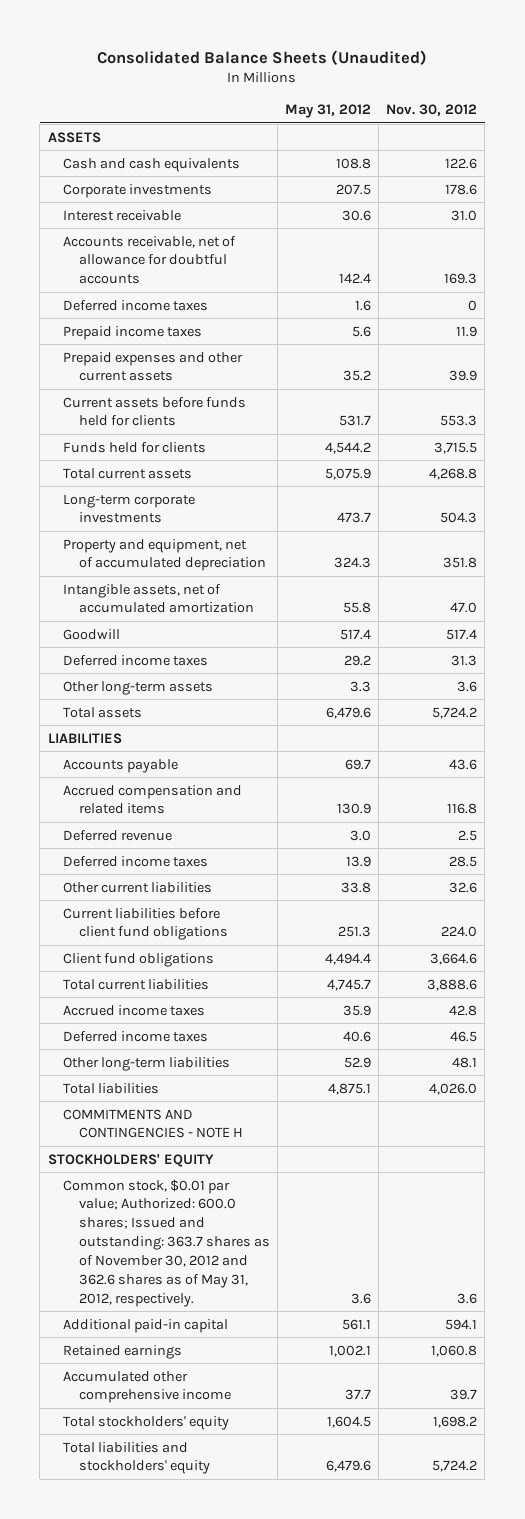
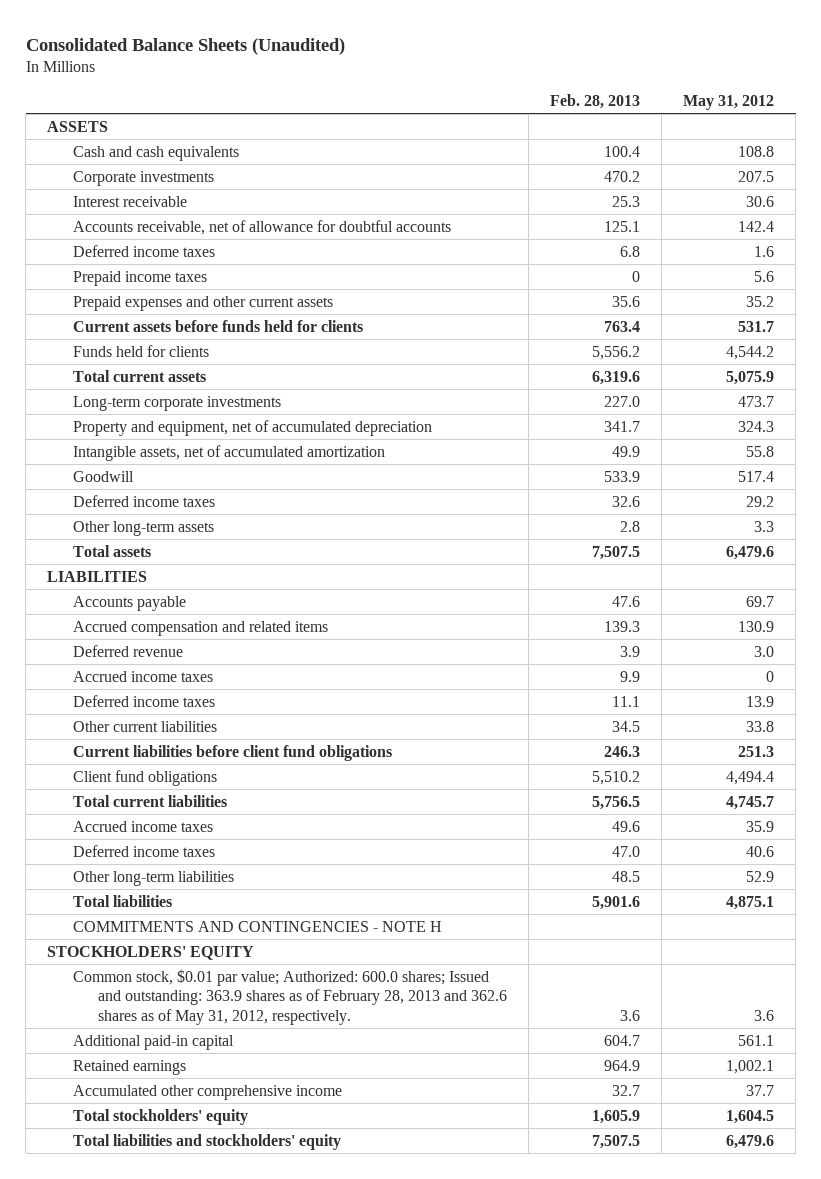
- | May 31, 2012 | Nov. 30, 2012
+ | Feb. 28, 2013 | May 31, 2012
+ Accrued income taxes | 9.9 | 0
- Common stock, $0.01 par value; Authorized: 600.0 shares; Issued and outstanding: 363.7 shares as of November 30, 2012 and 362.6 shares as of May 31, 2012, respectively. | 3.6 | 3.6
+ Common stock, $0.01 par value; Authorized: 600.0 shares; Issued and outstanding: 363.9 shares as of February 28, 2013 and 362.6 shares as of May 31, 2012, respectively. | 3.6 | 3.6

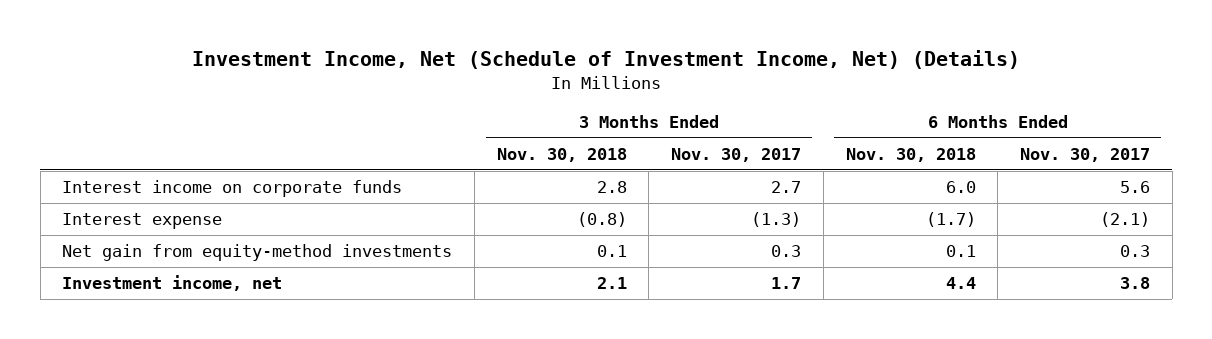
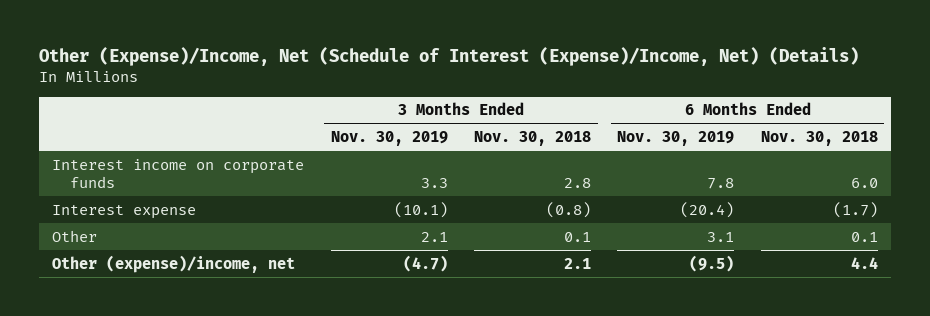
- Investment Income, Net (Schedule of Investment Income, Net) (Details)
+ Other (Expense)/Income, Net (Schedule of Interest (Expense)/Income, Net) (Details)
- | 3 Months Ended Nov. 30, 2018 | 3 Months Ended Nov. 30, 2017 | 6 Months Ended Nov. 30, 2018 | 6 Months Ended Nov. 30, 2017
+ | 3 Months Ended Nov. 30, 2019 | 3 Months Ended Nov. 30, 2018 | 6 Months Ended Nov. 30, 2019 | 6 Months Ended Nov. 30, 2018
- Net gain from equity-method investments | 0.1 | 0.3 | 0.1 | 0.3
- Investment income, net | 2.1 | 1.7 | 4.4 | 3.8
+ Other | 2.1 | 0.1 | 3.1 | 0.1
+ Other (expense)/income, net | (4.7) | 2.1 | (9.5) | 4.4

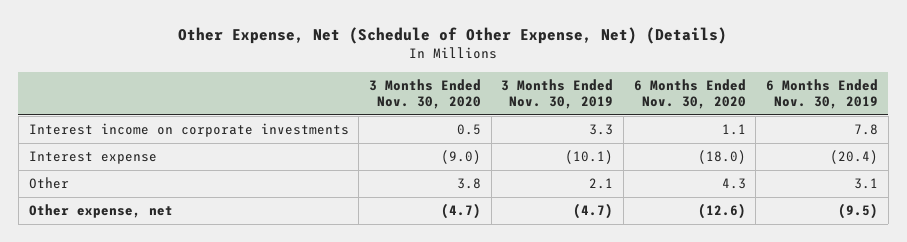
- Other (Expense)/Income, Net (Schedule of Interest (Expense)/Income, Net) (Details)
+ Other Expense, Net (Schedule of Other Expense, Net) (Details)
- | 3 Months Ended Nov. 30, 2019 | 3 Months Ended Nov. 30, 2018 | 6 Months Ended Nov. 30, 2019 | 6 Months Ended Nov. 30, 2018
+ | 3 Months Ended Nov. 30, 2020 | 3 Months Ended Nov. 30, 2019 | 6 Months Ended Nov. 30, 2020 | 6 Months Ended Nov. 30, 2019
- Interest income on corporate funds | 3.3 | 2.8 | 7.8 | 6.0
+ Interest income on corporate investments | 0.5 | 3.3 | 1.1 | 7.8
- Other (expense)/income, net | (4.7) | 2.1 | (9.5) | 4.4
+ Other expense, net | (4.7) | (4.7) | (12.6) | (9.5)

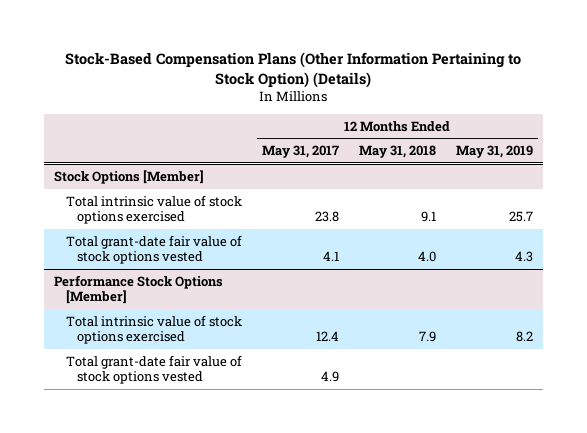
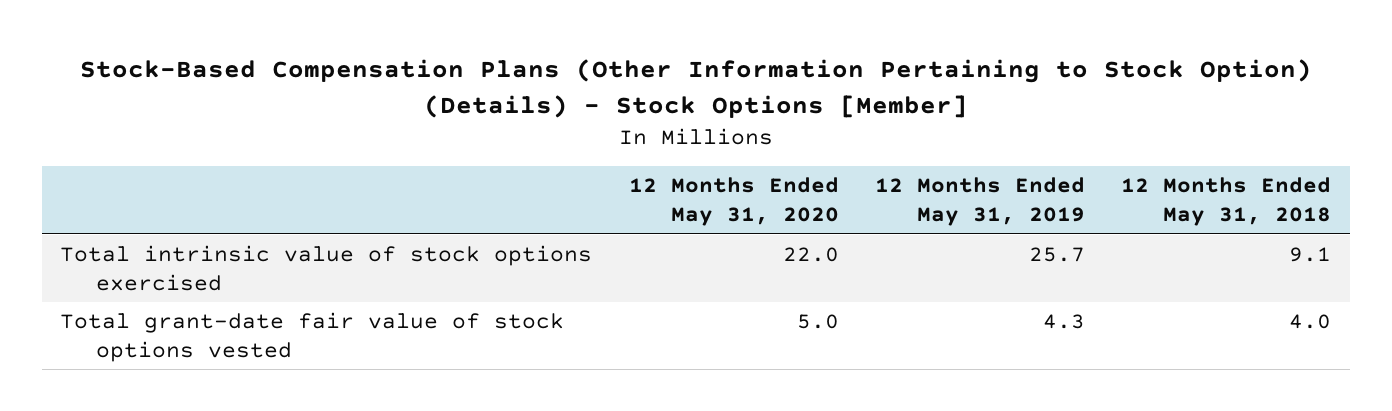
- Stock-Based Compensation Plans (Other Information Pertaining to Stock Option) (Details)
+ Stock-Based Compensation Plans (Other Information Pertaining to Stock Option) (Details) - Stock Options [Member]
- | 12 Months Ended May 31, 2017 | 12 Months Ended May 31, 2018 | 12 Months Ended May 31, 2019
+ | 12 Months Ended May 31, 2020 | 12 Months Ended May 31, 2019 | 12 Months Ended May 31, 2018
- Stock Options [Member]
- Performance Stock Options [Member]
- Total intrinsic value of stock options exercised | 12.4 | 7.9 | 8.2
- Total grant-date fair value of stock options vested | 4.9 | |

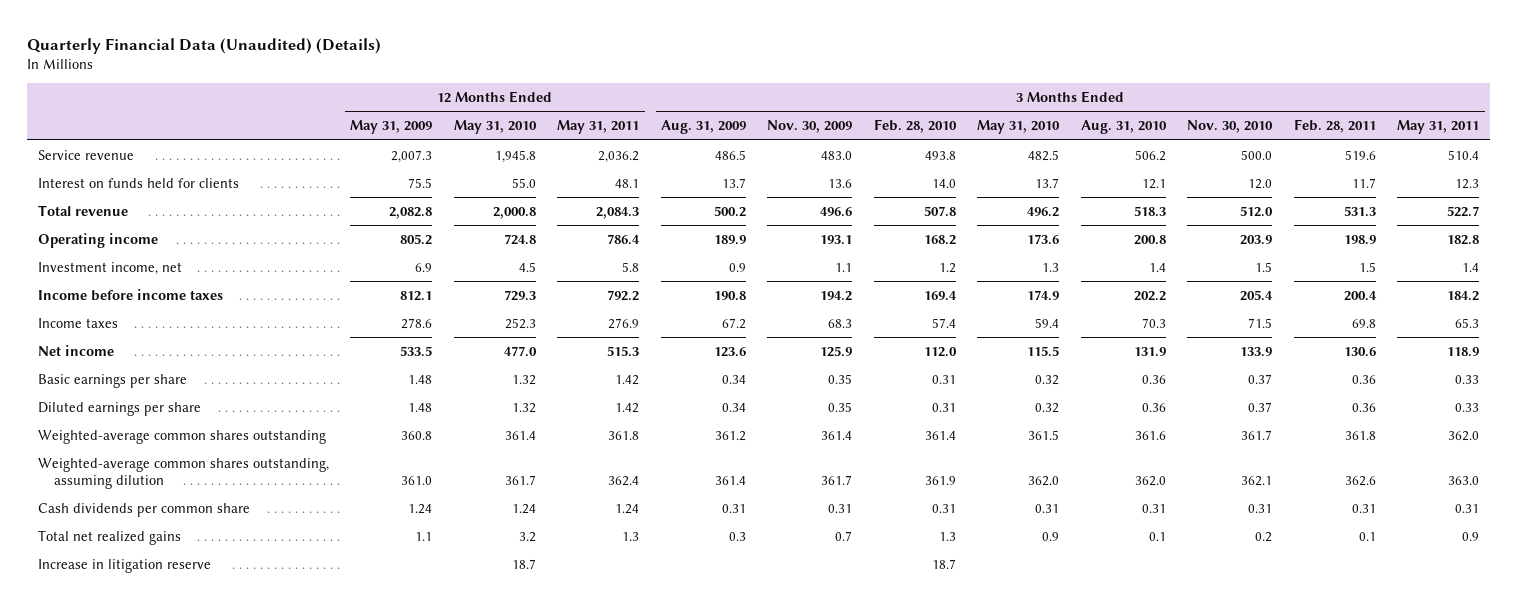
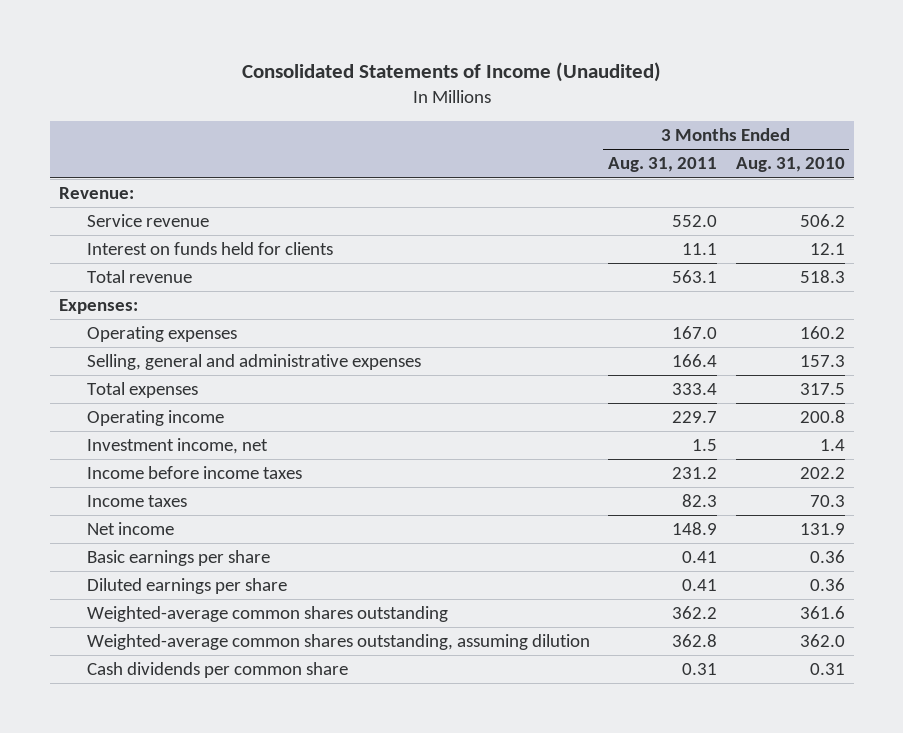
- Quarterly Financial Data (Unaudited) (Details)
+ Consolidated Statements of Income (Unaudited)
- | 12 Months Ended May 31, 2009 | 12 Months Ended May 31, 2010 | 12 Months Ended May 31, 2011 | 3 Months Ended Aug. 31, 2009 | 3 Months Ended Nov. 30, 2009 | 3 Months Ended Feb. 28, 2010 | 3 Months Ended May 31, 2010 | 3 Months Ended Aug. 31, 2010 | 3 Months Ended Nov. 30, 2010 | 3 Months Ended Feb. 28, 2011 | 3 Months Ended May 31, 2011
+ | 3 Months Ended Aug. 31, 2011 | 3 Months Ended Aug. 31, 2010
+ Revenue:
+ Expenses:
+ Operating expenses | 167.0 | 160.2
+ Selling, general and administrative expenses | 166.4 | 157.3
+ Total expenses | 333.4 | 317.5
- Total net realized gains | 1.1 | 3.2 | 1.3 | 0.3 | 0.7 | 1.3 | 0.9 | 0.1 | 0.2 | 0.1 | 0.9
- Increase in litigation reserve | | 18.7 | | | | 18.7 | | | | |

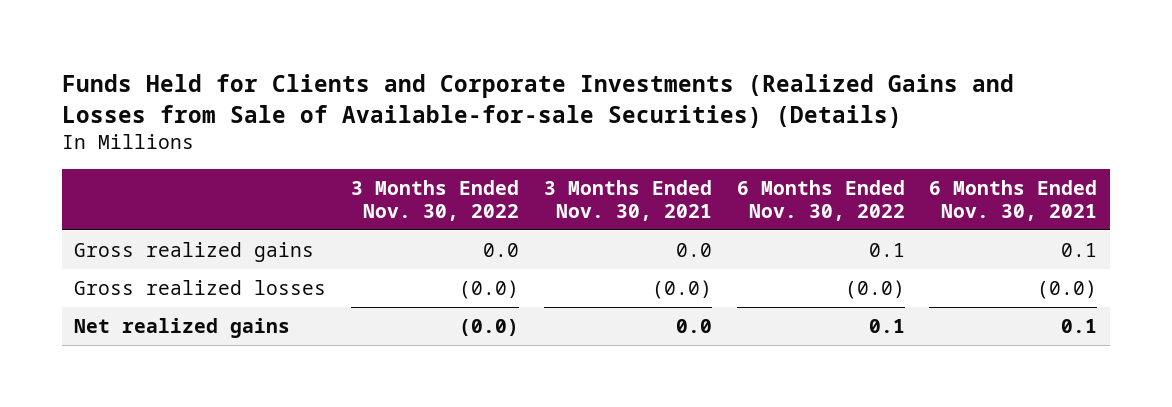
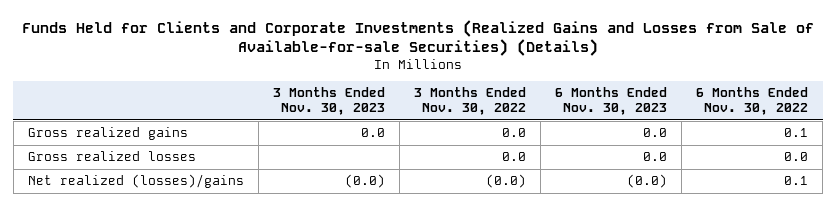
- | 3 Months Ended Nov. 30, 2022 | 3 Months Ended Nov. 30, 2021 | 6 Months Ended Nov. 30, 2022 | 6 Months Ended Nov. 30, 2021
+ | 3 Months Ended Nov. 30, 2023 | 3 Months Ended Nov. 30, 2022 | 6 Months Ended Nov. 30, 2023 | 6 Months Ended Nov. 30, 2022
- Gross realized losses | (0.0) | (0.0) | (0.0) | (0.0)
- Net realized gains | (0.0) | 0.0 | 0.1 | 0.1
+ Gross realized losses | | 0.0 | 0.0 | 0.0
+ Net realized (losses)/gains | (0.0) | (0.0) | (0.0) | 0.1

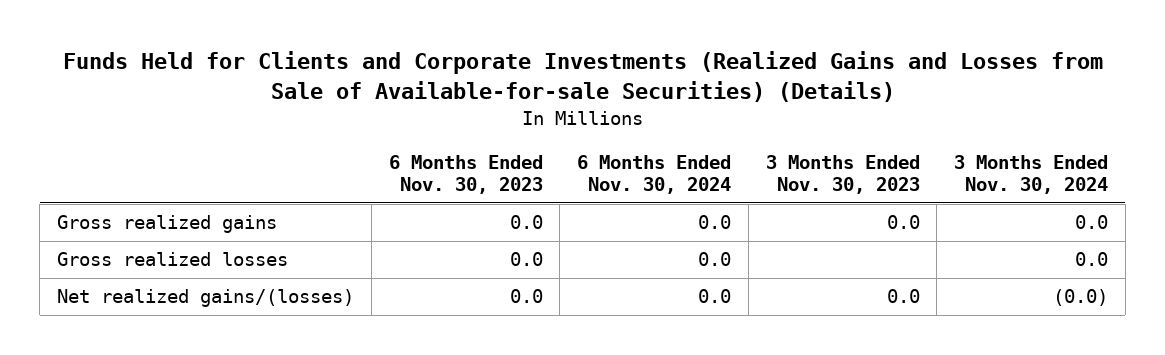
- | 3 Months Ended Nov. 30, 2023 | 3 Months Ended Nov. 30, 2022 | 6 Months Ended Nov. 30, 2023 | 6 Months Ended Nov. 30, 2022
+ | 6 Months Ended Nov. 30, 2023 | 6 Months Ended Nov. 30, 2024 | 3 Months Ended Nov. 30, 2023 | 3 Months Ended Nov. 30, 2024
- Net realized (losses)/gains | (0.0) | (0.0) | (0.0) | 0.1
+ Net realized gains/(losses) | 0.0 | 0.0 | 0.0 | (0.0)

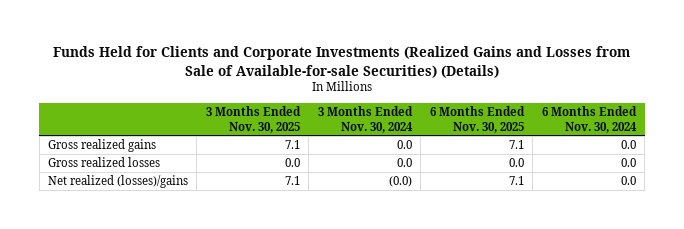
- | 6 Months Ended Nov. 30, 2023 | 6 Months Ended Nov. 30, 2024 | 3 Months Ended Nov. 30, 2023 | 3 Months Ended Nov. 30, 2024
+ | 3 Months Ended Nov. 30, 2025 | 3 Months Ended Nov. 30, 2024 | 6 Months Ended Nov. 30, 2025 | 6 Months Ended Nov. 30, 2024
- Net realized gains/(losses) | 0.0 | 0.0 | 0.0 | (0.0)
+ Net realized (losses)/gains | 7.1 | (0.0) | 7.1 | 0.0

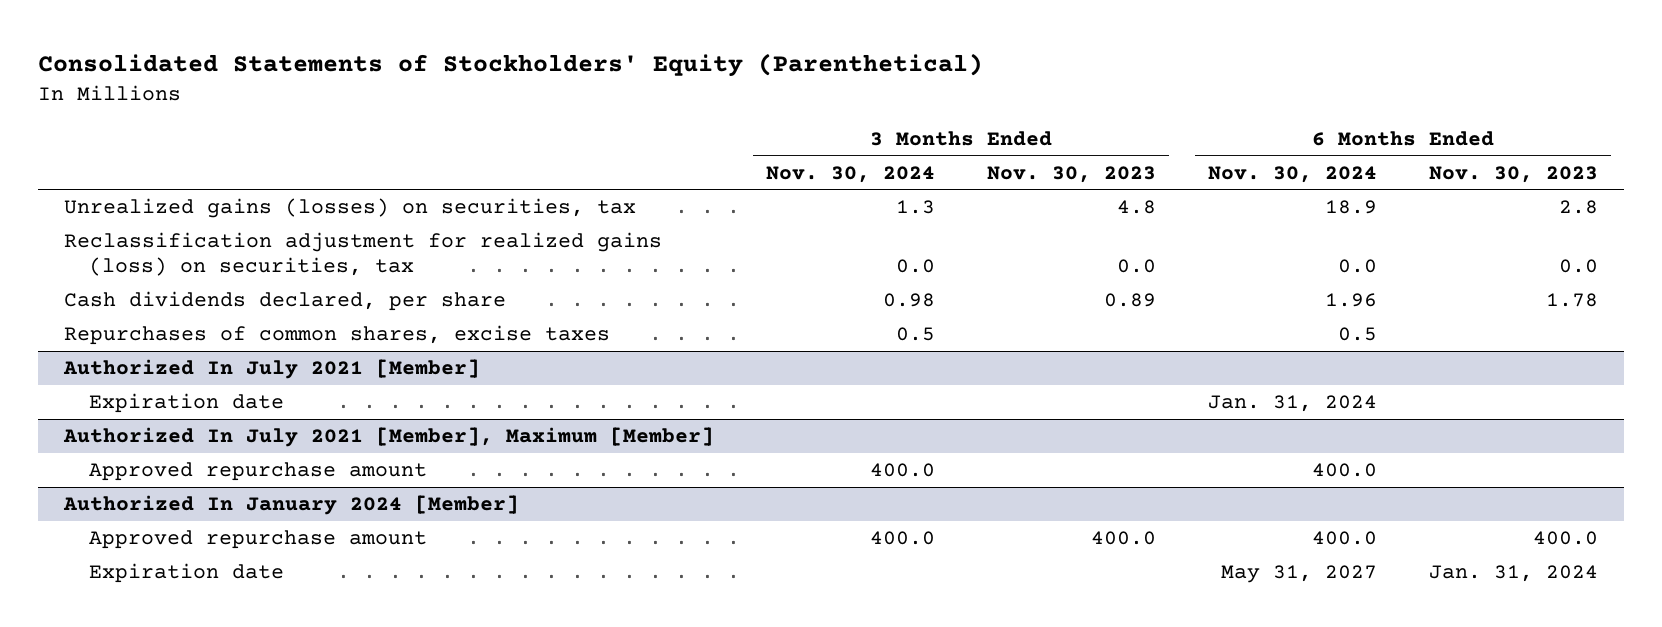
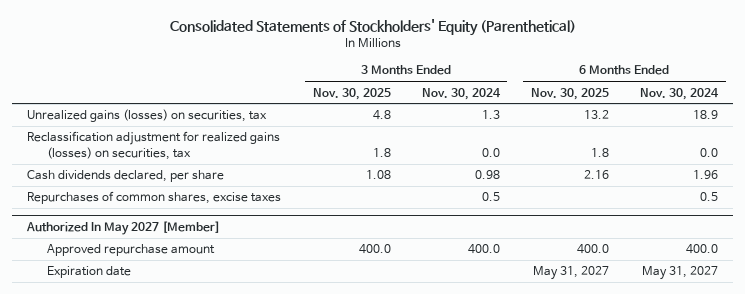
- | 3 Months Ended Nov. 30, 2024 | 3 Months Ended Nov. 30, 2023 | 6 Months Ended Nov. 30, 2024 | 6 Months Ended Nov. 30, 2023
+ | 3 Months Ended Nov. 30, 2025 | 3 Months Ended Nov. 30, 2024 | 6 Months Ended Nov. 30, 2025 | 6 Months Ended Nov. 30, 2024
- Reclassification adjustment for realized gains (loss) on securities, tax | 0.0 | 0.0 | 0.0 | 0.0
+ Reclassification adjustment for realized gains (losses) on securities, tax | 1.8 | 0.0 | 1.8 | 0.0
- Authorized In July 2021 [Member]
- Expiration date | | | Jan. 31, 2024 |
- Authorized In July 2021 [Member], Maximum [Member]
- Approved repurchase amount | 400.0 | | 400.0 |
- Authorized In January 2024 [Member]
+ Authorized In May 2027 [Member]

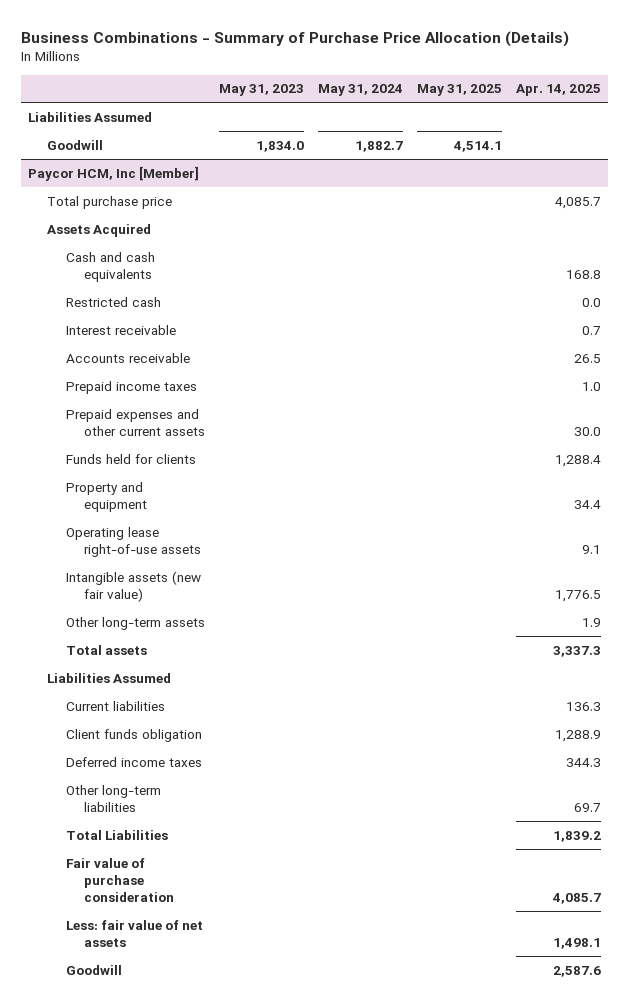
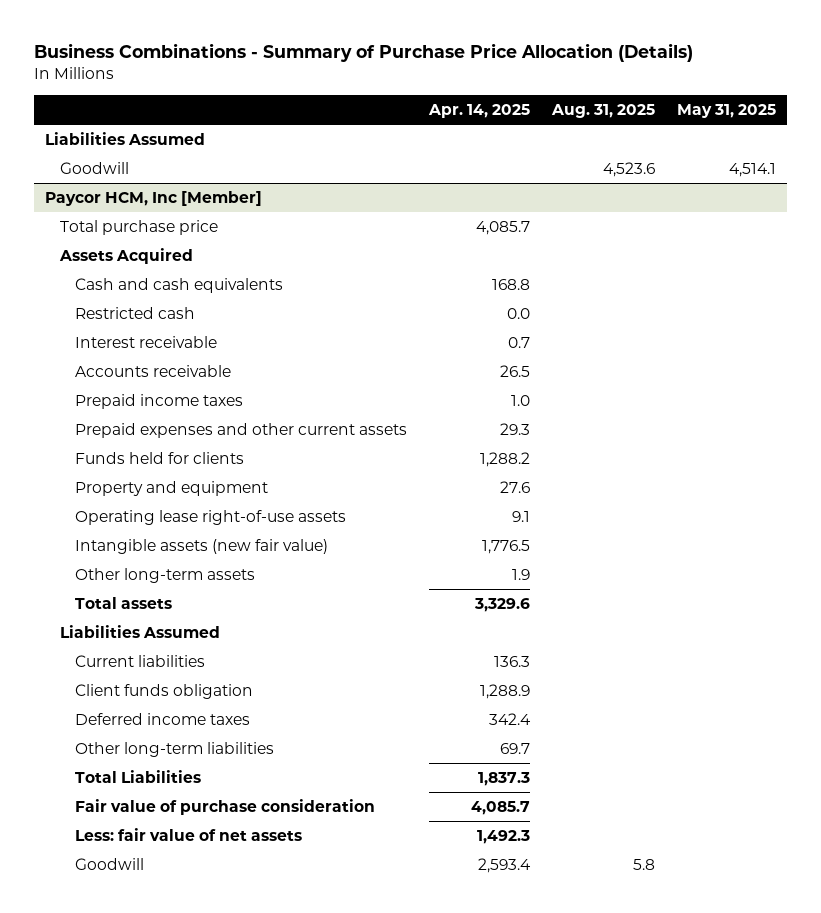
- | May 31, 2023 | May 31, 2024 | May 31, 2025 | Apr. 14, 2025
+ | Apr. 14, 2025 | Aug. 31, 2025 | May 31, 2025
@ Paycor HCM, Inc [Member]
- Prepaid expenses and other current assets | | | | 30.0
- Funds held for clients | | | | 1,288.4
- Property and equipment | | | | 34.4
+ Prepaid expenses and other current assets | 29.3 | |
+ Funds held for clients | 1,288.2 | |
+ Property and equipment | 27.6 | |
- Total assets | | | | 3,337.3
+ Total assets | 3,329.6 | |
- Deferred income taxes | | | | 344.3
+ Deferred income taxes | 342.4 | |
- Total Liabilities | | | | 1,839.2
+ Total Liabilities | 1,837.3 | |
- Less: fair value of net assets | | | | 1,498.1
- Goodwill | | | | 2,587.6
+ Less: fair value of net assets | 1,492.3 | |
+ Goodwill | 2,593.4 | 5.8 |

